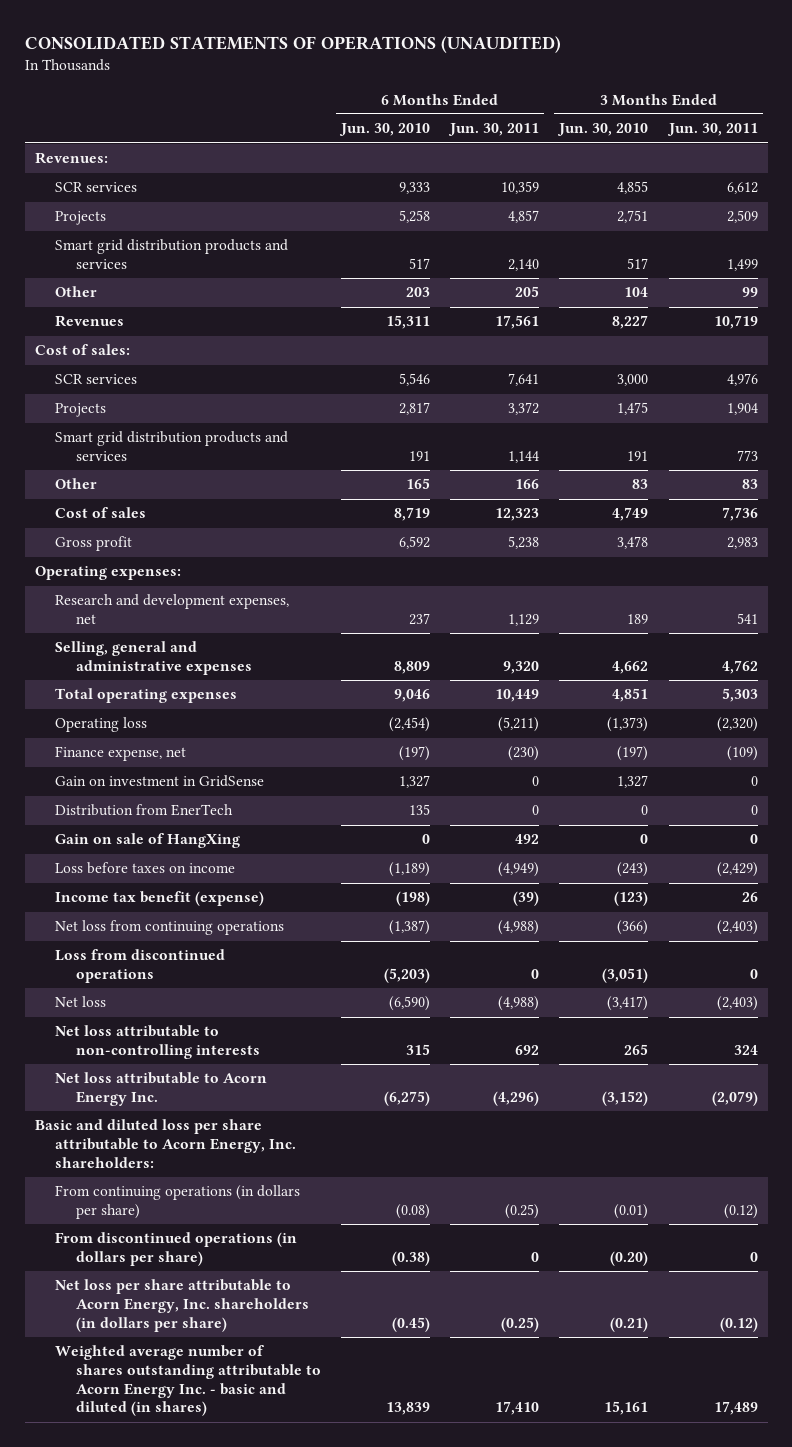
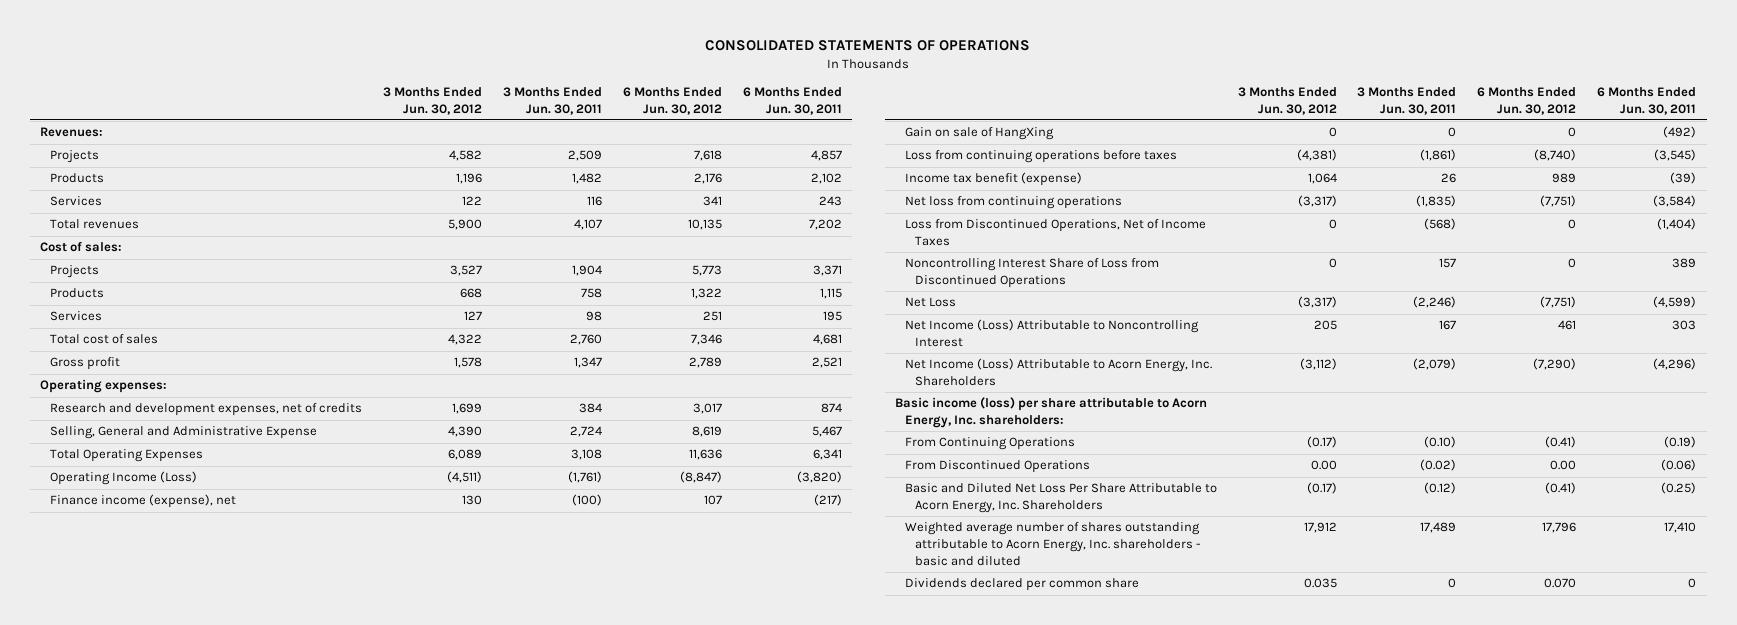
- CONSOLIDATED STATEMENTS OF OPERATIONS (UNAUDITED)
+ CONSOLIDATED STATEMENTS OF OPERATIONS
- | 6 Months Ended Jun. 30, 2010 | 6 Months Ended Jun. 30, 2011 | 3 Months Ended Jun. 30, 2010 | 3 Months Ended Jun. 30, 2011
+ | 3 Months Ended Jun. 30, 2012 | 3 Months Ended Jun. 30, 2011 | 6 Months Ended Jun. 30, 2012 | 6 Months Ended Jun. 30, 2011
- SCR services | 9,333 | 10,359 | 4,855 | 6,612
- Smart grid distribution products and services | 517 | 2,140 | 517 | 1,499
- Other | 203 | 205 | 104 | 99
- Revenues | 15,311 | 17,561 | 8,227 | 10,719
+ Products | 1,196 | 1,482 | 2,176 | 2,102
+ Services | 122 | 116 | 341 | 243
+ Total revenues | 5,900 | 4,107 | 10,135 | 7,202
- SCR services | 5,546 | 7,641 | 3,000 | 4,976
- Projects | 2,817 | 3,372 | 1,475 | 1,904
- Smart grid distribution products and services | 191 | 1,144 | 191 | 773
- Other | 165 | 166 | 83 | 83
- Cost of sales | 8,719 | 12,323 | 4,749 | 7,736
- Gross profit | 6,592 | 5,238 | 3,478 | 2,983
+ Projects | 3,527 | 1,904 | 5,773 | 3,371
+ Products | 668 | 758 | 1,322 | 1,115
+ Services | 127 | 98 | 251 | 195
+ Total cost of sales | 4,322 | 2,760 | 7,346 | 4,681
+ Gross profit | 1,578 | 1,347 | 2,789 | 2,521
- Research and development expenses, net | 237 | 1,129 | 189 | 541
- Selling, general and administrative expenses | 8,809 | 9,320 | 4,662 | 4,762
- Total operating expenses | 9,046 | 10,449 | 4,851 | 5,303
- Operating loss | (2,454) | (5,211) | (1,373) | (2,320)
- Finance expense, net | (197) | (230) | (197) | (109)
- Gain on investment in GridSense | 1,327 | 0 | 1,327 | 0
- Distribution from EnerTech | 135 | 0 | 0 | 0
- Gain on sale of HangXing | 0 | 492 | 0 | 0
- Loss before taxes on income | (1,189) | (4,949) | (243) | (2,429)
+ Research and development expenses, net of credits | 1,699 | 384 | 3,017 | 874
+ Selling, General and Administrative Expense | 4,390 | 2,724 | 8,619 | 5,467
+ Total Operating Expenses | 6,089 | 3,108 | 11,636 | 6,341
+ Operating Income (Loss) | (4,511) | (1,761) | (8,847) | (3,820)
+ Finance income (expense), net | 130 | (100) | 107 | (217)
+ Gain on sale of HangXing | 0 | 0 | 0 | (492)
+ Loss from continuing operations before taxes | (4,381) | (1,861) | (8,740) | (3,545)
- Net loss from continuing operations | (1,387) | (4,988) | (366) | (2,403)
- Loss from discontinued operations | (5,203) | 0 | (3,051) | 0
- Net loss | (6,590) | (4,988) | (3,417) | (2,403)
- Net loss attributable to non-controlling interests | 315 | 692 | 265 | 324
- Net loss attributable to Acorn Energy Inc. | (6,275) | (4,296) | (3,152) | (2,079)
- Basic and diluted loss per share attributable to Acorn Energy, Inc. shareholders:
- From continuing operations (in dollars per share) | (0.08) | (0.25) | (0.01) | (0.12)
- From discontinued operations (in dollars per share) | (0.38) | 0 | (0.20) | 0
- Net loss per share attributable to Acorn Energy, Inc. shareholders (in dollars per share) | (0.45) | (0.25) | (0.21) | (0.12)
- Weighted average number of shares outstanding attributable to Acorn Energy Inc. - basic and diluted (in shares) | 13,839 | 17,410 | 15,161 | 17,489
+ Net loss from continuing operations | (3,317) | (1,835) | (7,751) | (3,584)
+ Loss from Discontinued Operations, Net of Income Taxes | 0 | (568) | 0 | (1,404)
+ Noncontrolling Interest Share of Loss from Discontinued Operations | 0 | 157 | 0 | 389
+ Net Loss | (3,317) | (2,246) | (7,751) | (4,599)
+ Net Income (Loss) Attributable to Noncontrolling Interest | 205 | 167 | 461 | 303
+ Net Income (Loss) Attributable to Acorn Energy, Inc. Shareholders | (3,112) | (2,079) | (7,290) | (4,296)
+ Basic income (loss) per share attributable to Acorn Energy, Inc. shareholders:
+ From Continuing Operations | (0.17) | (0.10) | (0.41) | (0.19)
+ From Discontinued Operations | 0.00 | (0.02) | 0.00 | (0.06)
+ Basic and Diluted Net Loss Per Share Attributable to Acorn Energy, Inc. Shareholders | (0.17) | (0.12) | (0.41) | (0.25)
+ Weighted average number of shares outstanding attributable to Acorn Energy, Inc. shareholders - basic and diluted | 17,912 | 17,489 | 17,796 | 17,410
+ Dividends declared per common share | 0.035 | 0 | 0.070 | 0

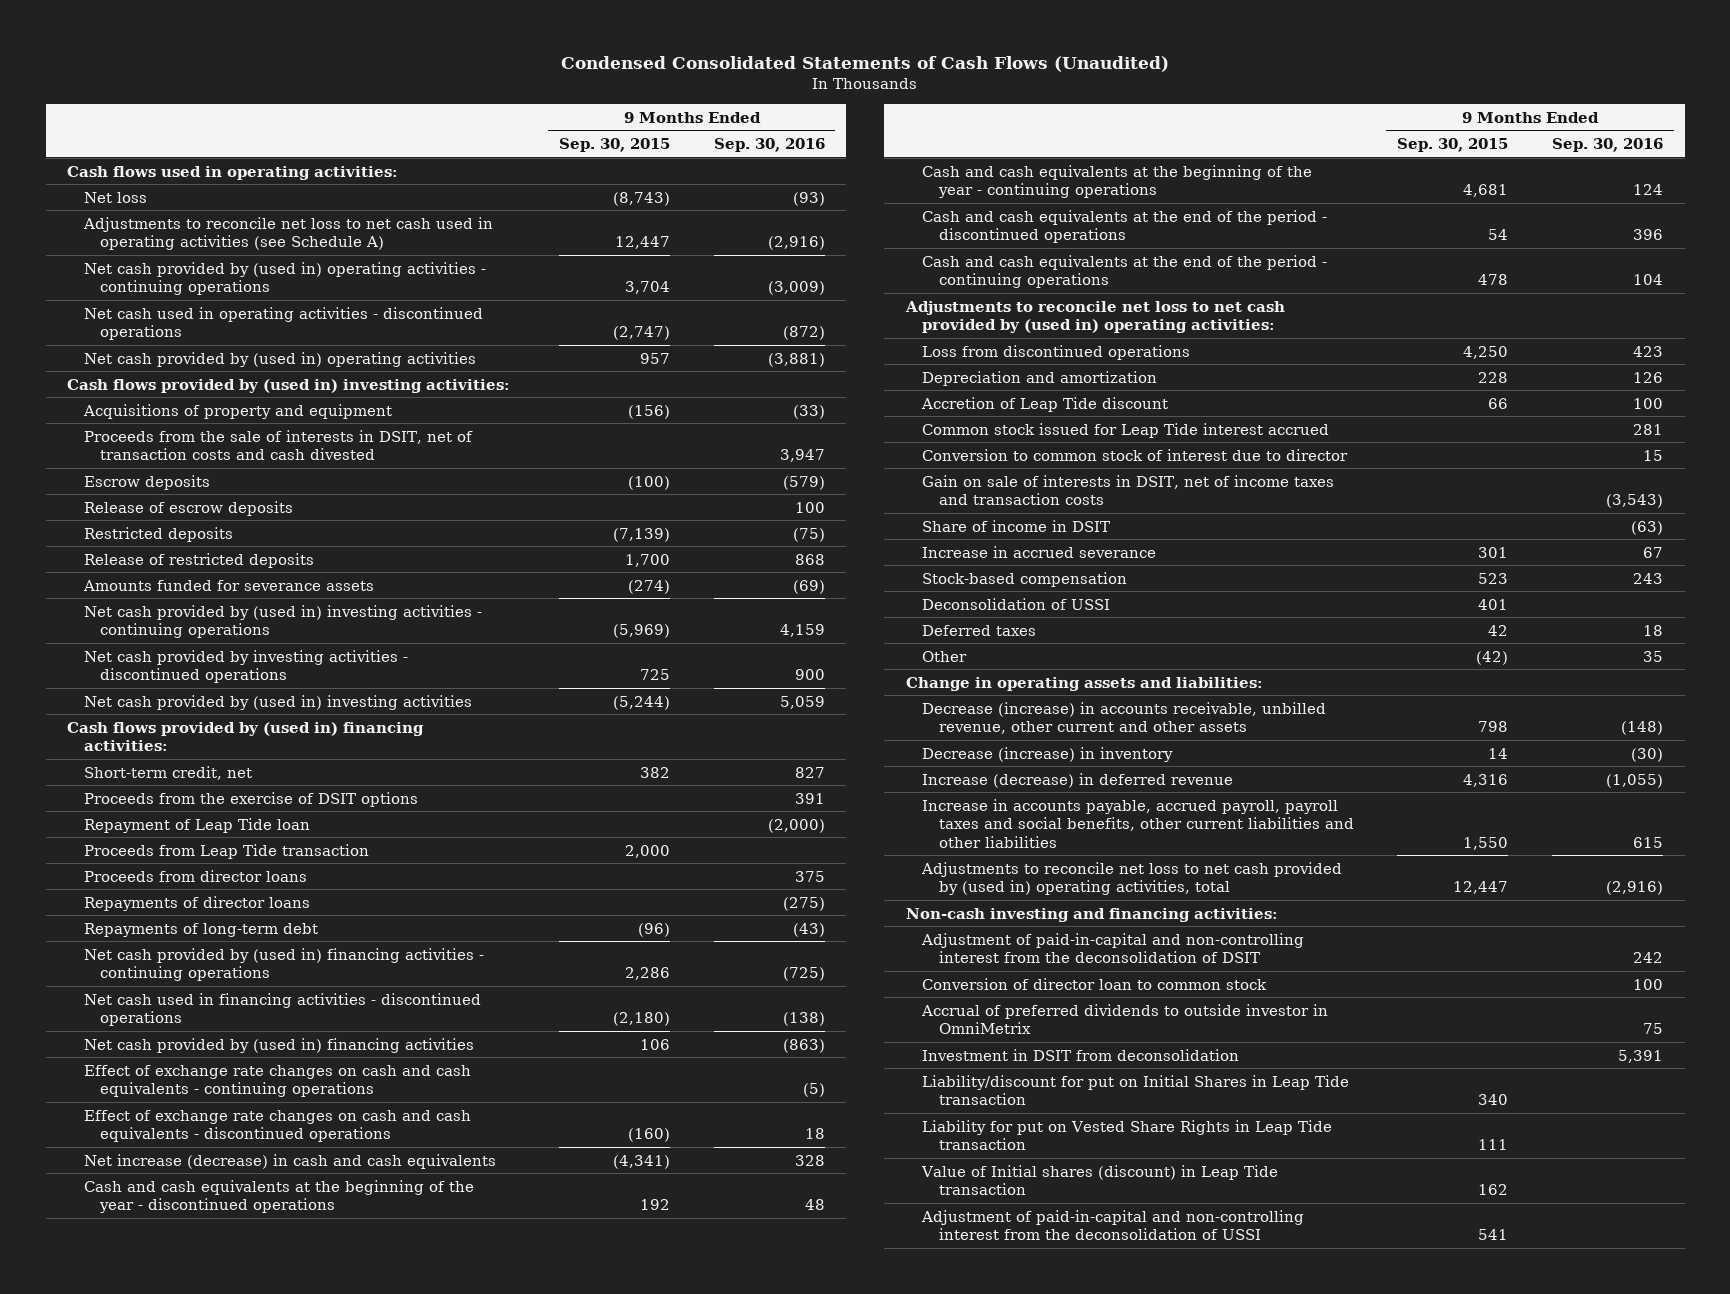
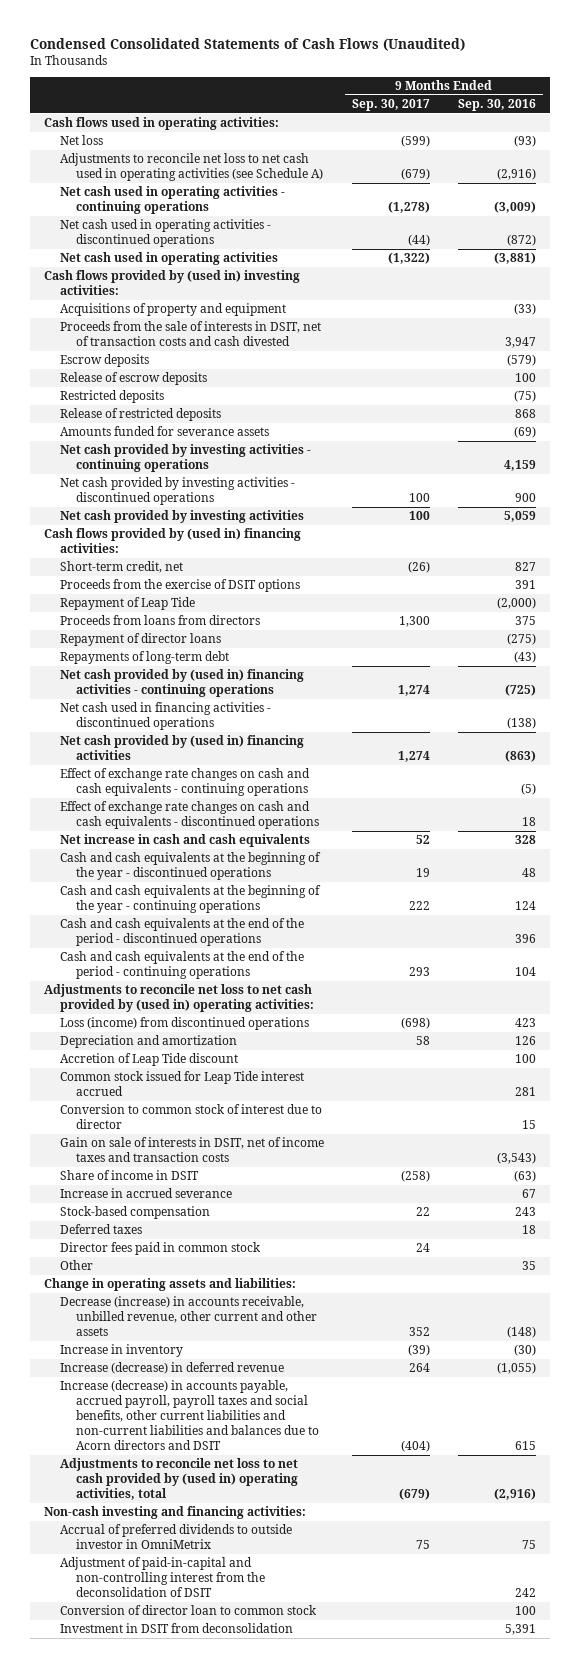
- | 9 Months Ended Sep. 30, 2015 | 9 Months Ended Sep. 30, 2016
+ | 9 Months Ended Sep. 30, 2017 | 9 Months Ended Sep. 30, 2016
- Net cash provided by (used in) operating activities - continuing operations | 3,704 | (3,009)
+ Net cash used in operating activities - continuing operations | (1,278) | (3,009)
- Net cash provided by (used in) operating activities | 957 | (3,881)
+ Net cash used in operating activities | (1,322) | (3,881)
- Net cash provided by (used in) investing activities - continuing operations | (5,969) | 4,159
+ Net cash provided by investing activities - continuing operations | | 4,159
- Net cash provided by (used in) investing activities | (5,244) | 5,059
+ Net cash provided by investing activities | 100 | 5,059
- Repayment of Leap Tide loan | | (2,000)
- Proceeds from Leap Tide transaction | 2,000 |
- Proceeds from director loans | | 375
- Repayments of director loans | | (275)
+ Repayment of Leap Tide | | (2,000)
+ Proceeds from loans from directors | 1,300 | 375
+ Repayment of director loans | | (275)
- Net increase (decrease) in cash and cash equivalents | (4,341) | 328
+ Net increase in cash and cash equivalents | 52 | 328
- Loss from discontinued operations | 4,250 | 423
+ Loss (income) from discontinued operations | (698) | 423
- Deconsolidation of USSI | 401 |
+ Director fees paid in common stock | 24 |
- Decrease (increase) in inventory | 14 | (30)
+ Increase in inventory | (39) | (30)
- Increase in accounts payable, accrued payroll, payroll taxes and social benefits, other current liabilities and other liabilities | 1,550 | 615
+ Increase (decrease) in accounts payable, accrued payroll, payroll taxes and social benefits, other current liabilities and non-current liabilities and balances due to Acorn directors and DSIT | (404) | 615
moved up: Accrual of preferred dividends to outside investor in OmniMetrix | 75 | 75
- Liability/discount for put on Initial Shares in Leap Tide transaction | 340 |
- Liability for put on Vested Share Rights in Leap Tide transaction | 111 |
- Value of Initial shares (discount) in Leap Tide transaction | 162 |
- Adjustment of paid-in-capital and non-controlling interest from the deconsolidation of USSI | 541 |

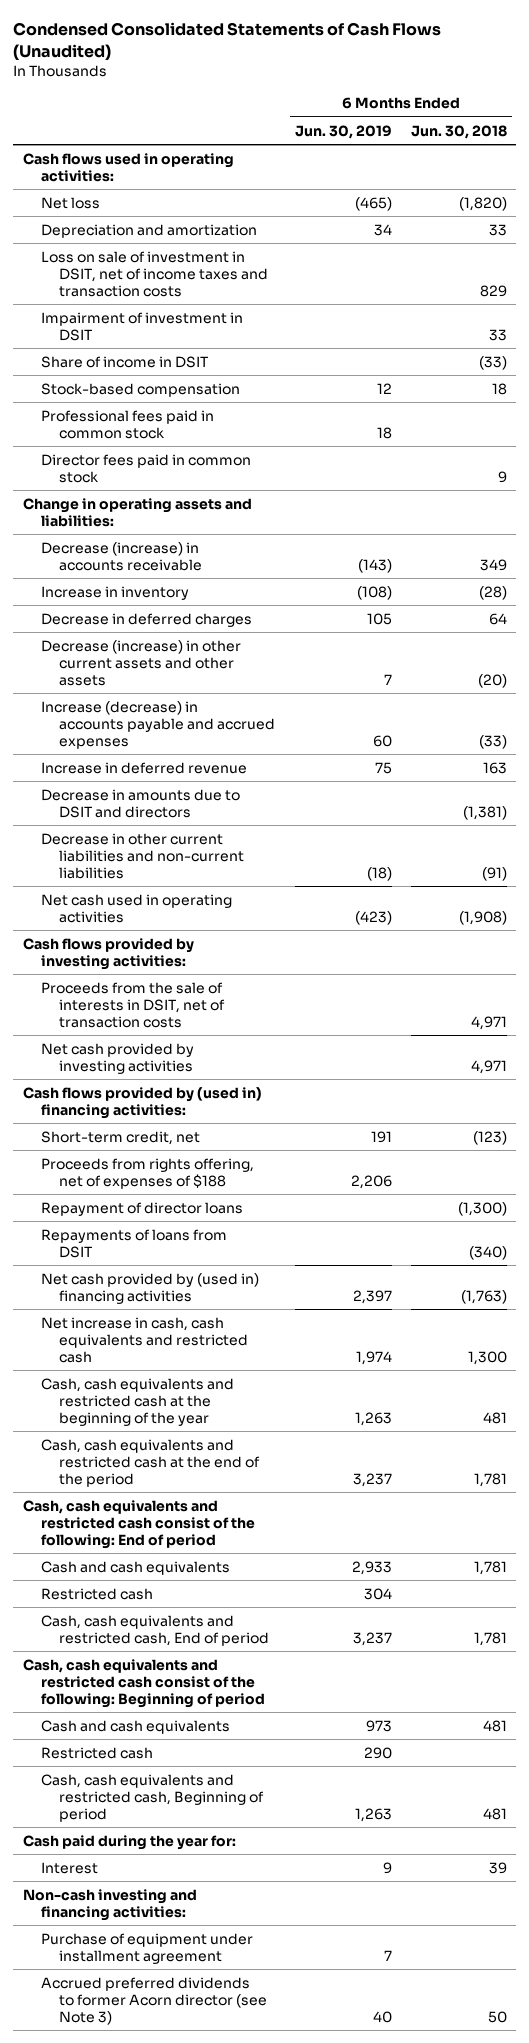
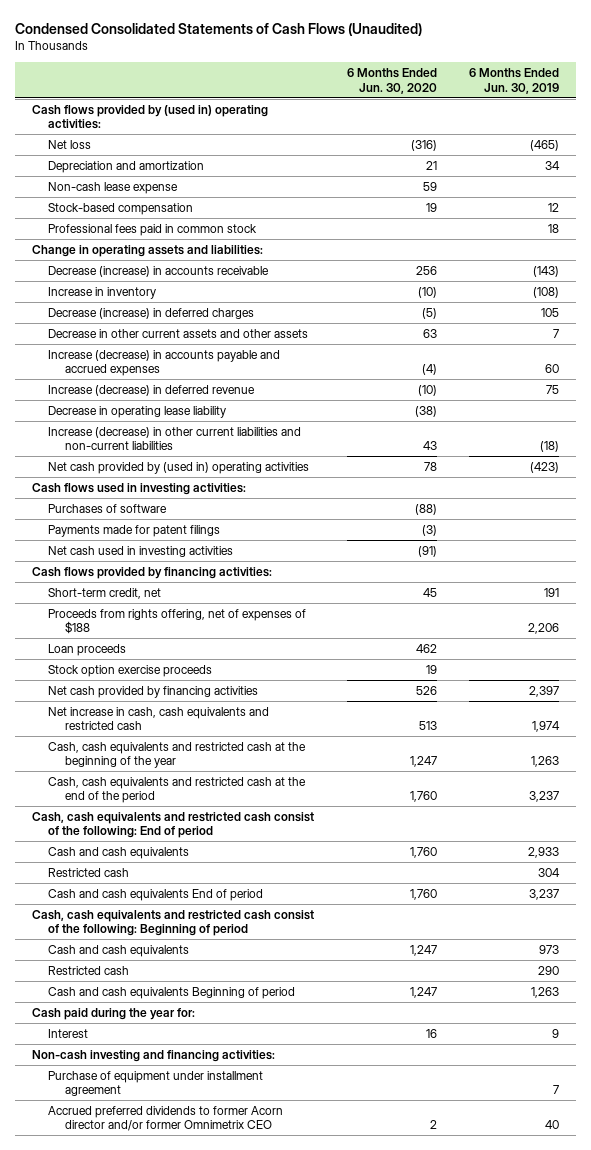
- | 6 Months Ended Jun. 30, 2019 | 6 Months Ended Jun. 30, 2018
+ | 6 Months Ended Jun. 30, 2020 | 6 Months Ended Jun. 30, 2019
- Cash flows used in operating activities:
+ Cash flows provided by (used in) operating activities:
- Loss on sale of investment in DSIT, net of income taxes and transaction costs | | 829
- Impairment of investment in DSIT | | 33
- Share of income in DSIT | | (33)
+ Non-cash lease expense | 59 |
- Director fees paid in common stock | | 9
- Decrease in deferred charges | 105 | 64
- Decrease (increase) in other current assets and other assets | 7 | (20)
+ Decrease (increase) in deferred charges | (5) | 105
+ Decrease in other current assets and other assets | 63 | 7
- Increase in deferred revenue | 75 | 163
- Decrease in amounts due to DSIT and directors | | (1,381)
- Decrease in other current liabilities and non-current liabilities | (18) | (91)
- Net cash used in operating activities | (423) | (1,908)
- Cash flows provided by investing activities:
- Proceeds from the sale of interests in DSIT, net of transaction costs | | 4,971
- Net cash provided by investing activities | | 4,971
- Cash flows provided by (used in) financing activities:
+ Increase (decrease) in deferred revenue | (10) | 75
+ Decrease in operating lease liability | (38) |
+ Increase (decrease) in other current liabilities and non-current liabilities | 43 | (18)
+ Net cash provided by (used in) operating activities | 78 | (423)
+ Cash flows used in investing activities:
+ Purchases of software | (88) |
+ Payments made for patent filings | (3) |
+ Net cash used in investing activities | (91) |
+ Cash flows provided by financing activities:
- Repayment of director loans | | (1,300)
- Repayments of loans from DSIT | | (340)
- Net cash provided by (used in) financing activities | 2,397 | (1,763)
+ Loan proceeds | 462 |
+ Stock option exercise proceeds | 19 |
+ Net cash provided by financing activities | 526 | 2,397
- Cash, cash equivalents and restricted cash, End of period | 3,237 | 1,781
+ Cash and cash equivalents End of period | 1,760 | 3,237
- Cash, cash equivalents and restricted cash, Beginning of period | 1,263 | 481
+ Cash and cash equivalents Beginning of period | 1,247 | 1,263
- Accrued preferred dividends to former Acorn director (see Note 3) | 40 | 50
+ Accrued preferred dividends to former Acorn director and/or former Omnimetrix CEO | 2 | 40

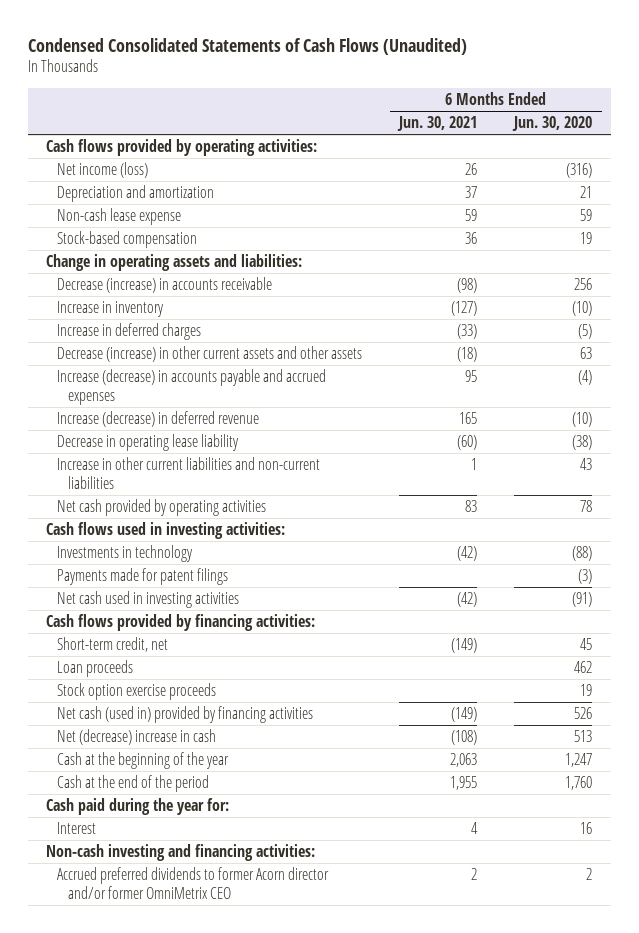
- | 6 Months Ended Jun. 30, 2020 | 6 Months Ended Jun. 30, 2019
+ | 6 Months Ended Jun. 30, 2021 | 6 Months Ended Jun. 30, 2020
- Cash flows provided by (used in) operating activities:
- Net loss | (316) | (465)
+ Cash flows provided by operating activities:
+ Net income (loss) | 26 | (316)
- Professional fees paid in common stock | | 18
- Decrease (increase) in deferred charges | (5) | 105
- Decrease in other current assets and other assets | 63 | 7
+ Increase in deferred charges | (33) | (5)
+ Decrease (increase) in other current assets and other assets | (18) | 63
- Increase (decrease) in other current liabilities and non-current liabilities | 43 | (18)
- Net cash provided by (used in) operating activities | 78 | (423)
+ Increase in other current liabilities and non-current liabilities | 1 | 43
+ Net cash provided by operating activities | 83 | 78
- Purchases of software | (88) |
+ Investments in technology | (42) | (88)
- Proceeds from rights offering, net of expenses of $188 | | 2,206
- Net cash provided by financing activities | 526 | 2,397
- Net increase in cash, cash equivalents and restricted cash | 513 | 1,974
- Cash, cash equivalents and restricted cash at the beginning of the year | 1,247 | 1,263
- Cash, cash equivalents and restricted cash at the end of the period | 1,760 | 3,237
- Cash, cash equivalents and restricted cash consist of the following: End of period
- Cash and cash equivalents | 1,760 | 2,933
- Restricted cash | | 304
- Cash and cash equivalents End of period | 1,760 | 3,237
- Cash, cash equivalents and restricted cash consist of the following: Beginning of period
- Cash and cash equivalents | 1,247 | 973
- Restricted cash | | 290
- Cash and cash equivalents Beginning of period | 1,247 | 1,263
+ Net cash (used in) provided by financing activities | (149) | 526
+ Net (decrease) increase in cash | (108) | 513
+ Cash at the beginning of the year | 2,063 | 1,247
+ Cash at the end of the period | 1,955 | 1,760
- Purchase of equipment under installment agreement | | 7
- Accrued preferred dividends to former Acorn director and/or former Omnimetrix CEO | 2 | 40
+ Accrued preferred dividends to former Acorn director and/or former OmniMetrix CEO | 2 | 2

